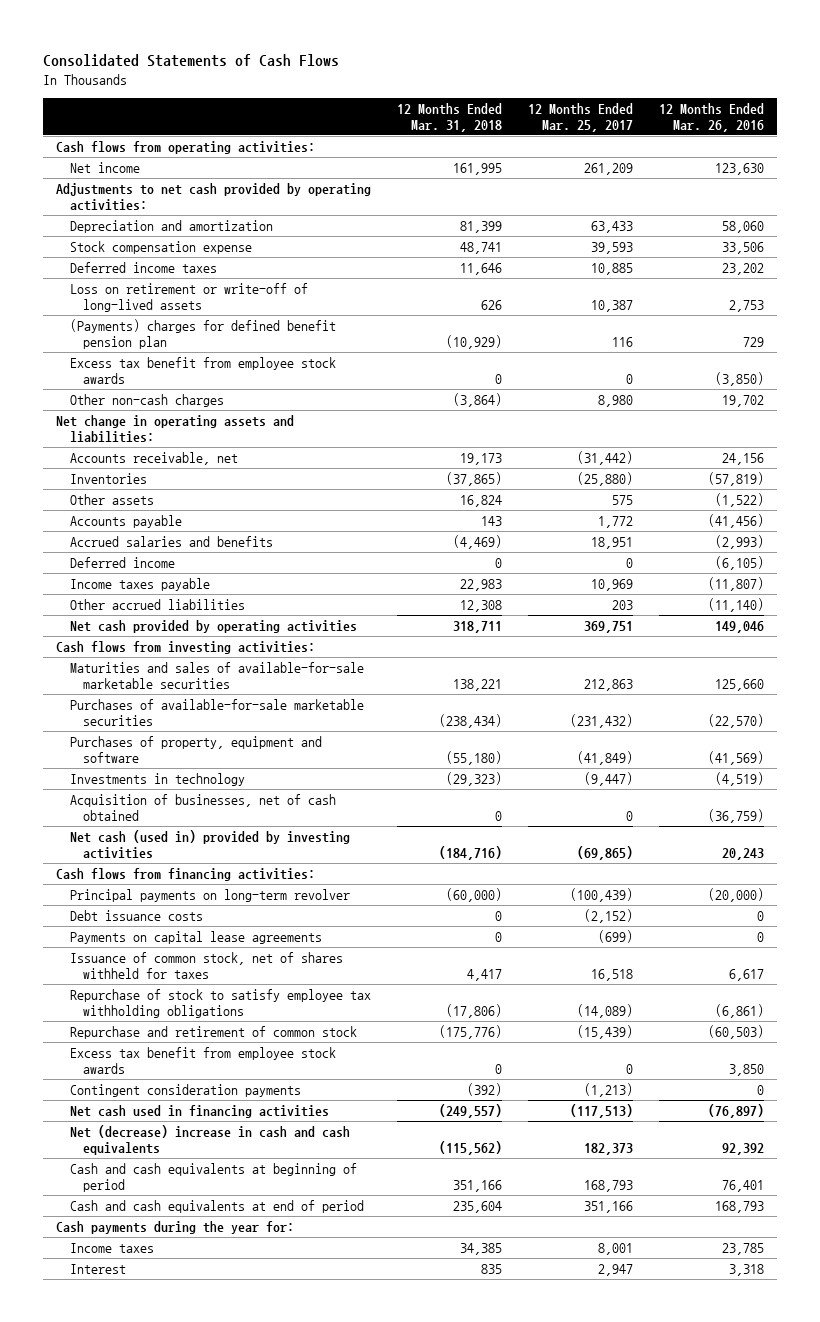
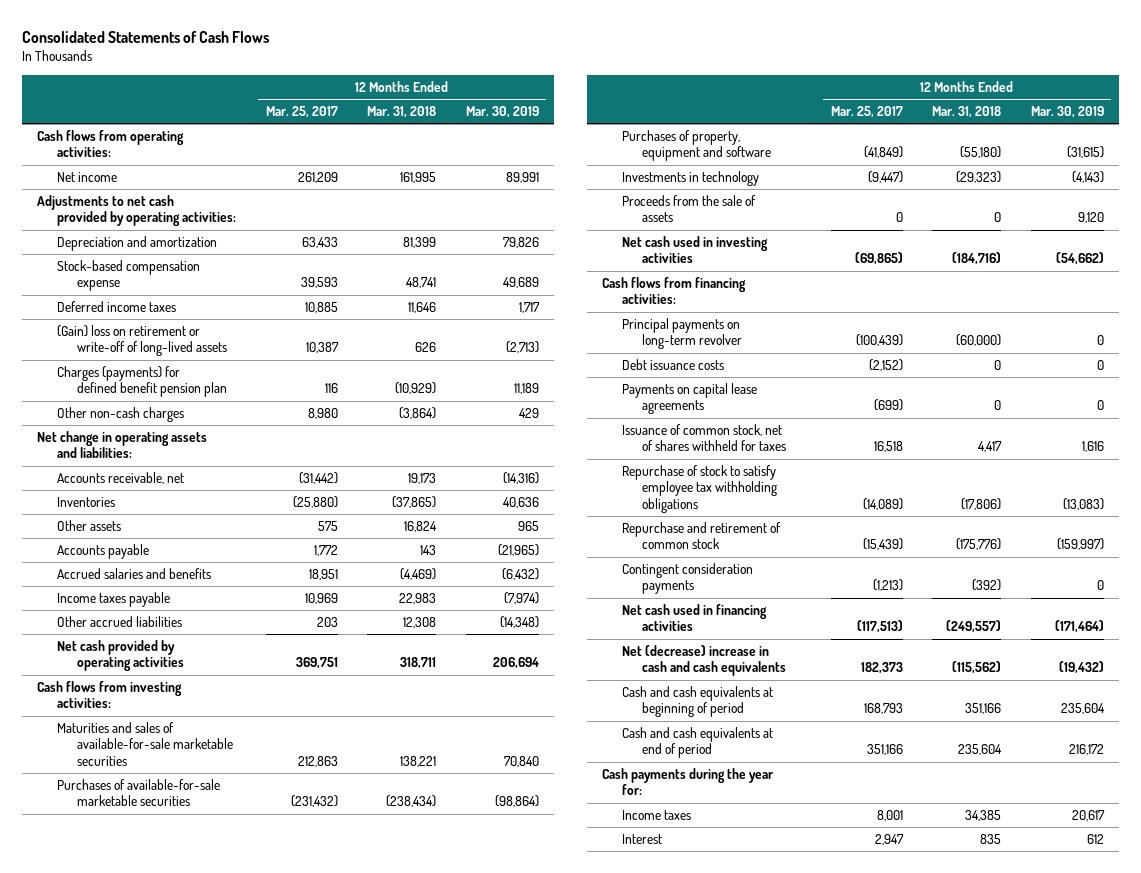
- | 12 Months Ended Mar. 31, 2018 | 12 Months Ended Mar. 25, 2017 | 12 Months Ended Mar. 26, 2016
+ | 12 Months Ended Mar. 25, 2017 | 12 Months Ended Mar. 31, 2018 | 12 Months Ended Mar. 30, 2019
- Stock compensation expense | 48,741 | 39,593 | 33,506
+ Stock-based compensation expense | 39,593 | 48,741 | 49,689
- Loss on retirement or write-off of long-lived assets | 626 | 10,387 | 2,753
- (Payments) charges for defined benefit pension plan | (10,929) | 116 | 729
- Excess tax benefit from employee stock awards | 0 | 0 | (3,850)
+ (Gain) loss on retirement or write-off of long-lived assets | 10,387 | 626 | (2,713)
+ Charges (payments) for defined benefit pension plan | 116 | (10,929) | 11,189
- Deferred income | 0 | 0 | (6,105)
- Acquisition of businesses, net of cash obtained | 0 | 0 | (36,759)
- Net cash (used in) provided by investing activities | (184,716) | (69,865) | 20,243
+ Proceeds from the sale of assets | 0 | 0 | 9,120
+ Net cash used in investing activities | (69,865) | (184,716) | (54,662)
- Excess tax benefit from employee stock awards | 0 | 0 | 3,850

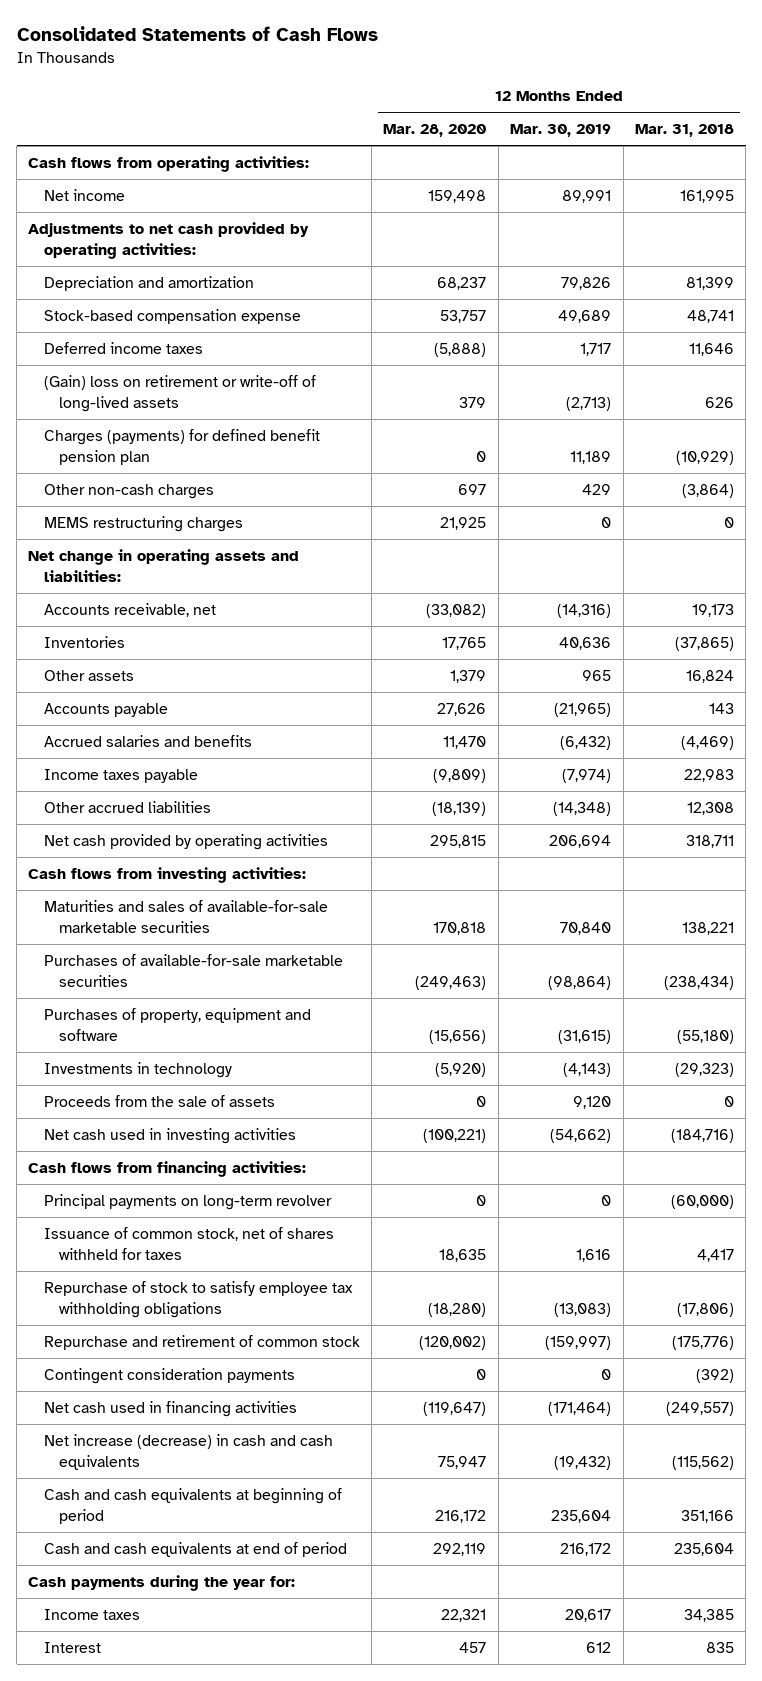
- | 12 Months Ended Mar. 25, 2017 | 12 Months Ended Mar. 31, 2018 | 12 Months Ended Mar. 30, 2019
+ | 12 Months Ended Mar. 28, 2020 | 12 Months Ended Mar. 30, 2019 | 12 Months Ended Mar. 31, 2018
+ MEMS restructuring charges | 21,925 | 0 | 0
- Debt issuance costs | (2,152) | 0 | 0
- Payments on capital lease agreements | (699) | 0 | 0
- Net (decrease) increase in cash and cash equivalents | 182,373 | (115,562) | (19,432)
+ Net increase (decrease) in cash and cash equivalents | 75,947 | (19,432) | (115,562)

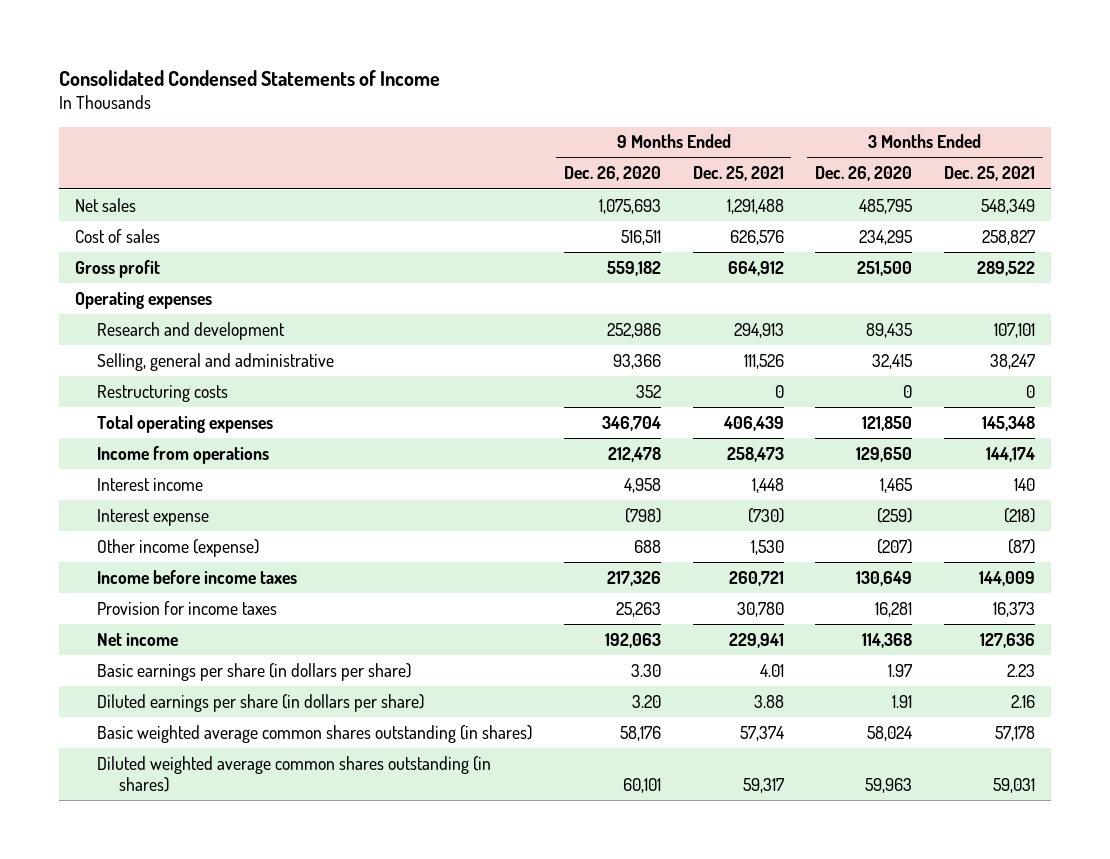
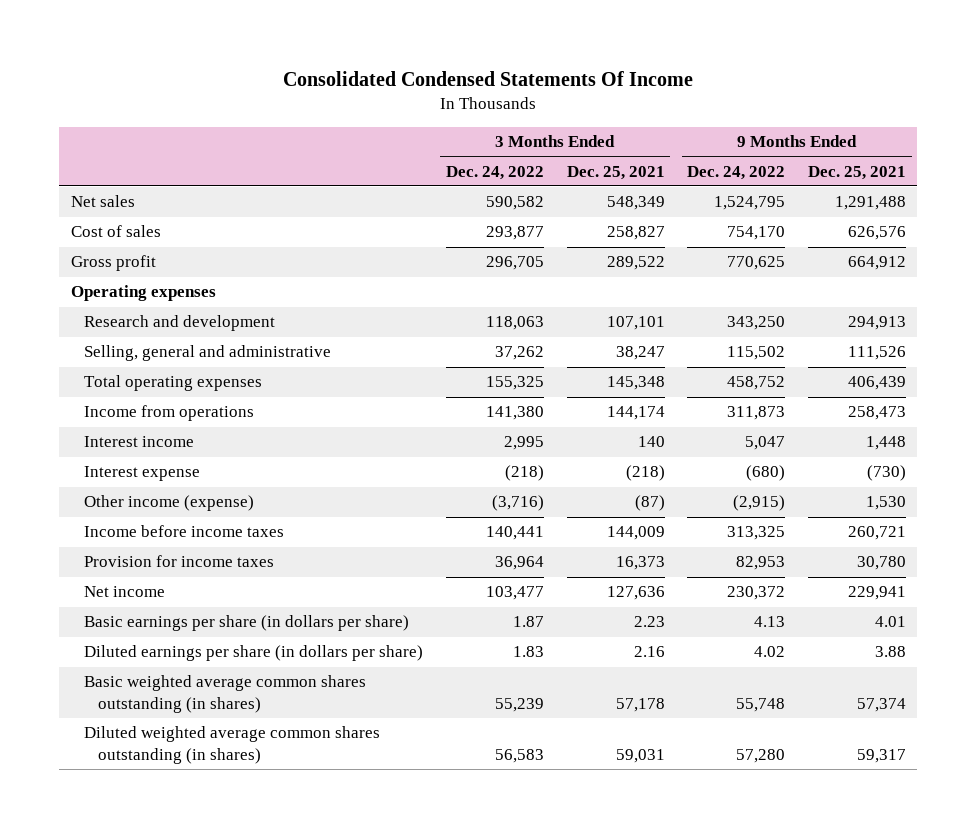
- Consolidated Condensed Statements of Income
+ Consolidated Condensed Statements Of Income
- | 9 Months Ended Dec. 26, 2020 | 9 Months Ended Dec. 25, 2021 | 3 Months Ended Dec. 26, 2020 | 3 Months Ended Dec. 25, 2021
+ | 3 Months Ended Dec. 24, 2022 | 3 Months Ended Dec. 25, 2021 | 9 Months Ended Dec. 24, 2022 | 9 Months Ended Dec. 25, 2021
- Restructuring costs | 352 | 0 | 0 | 0

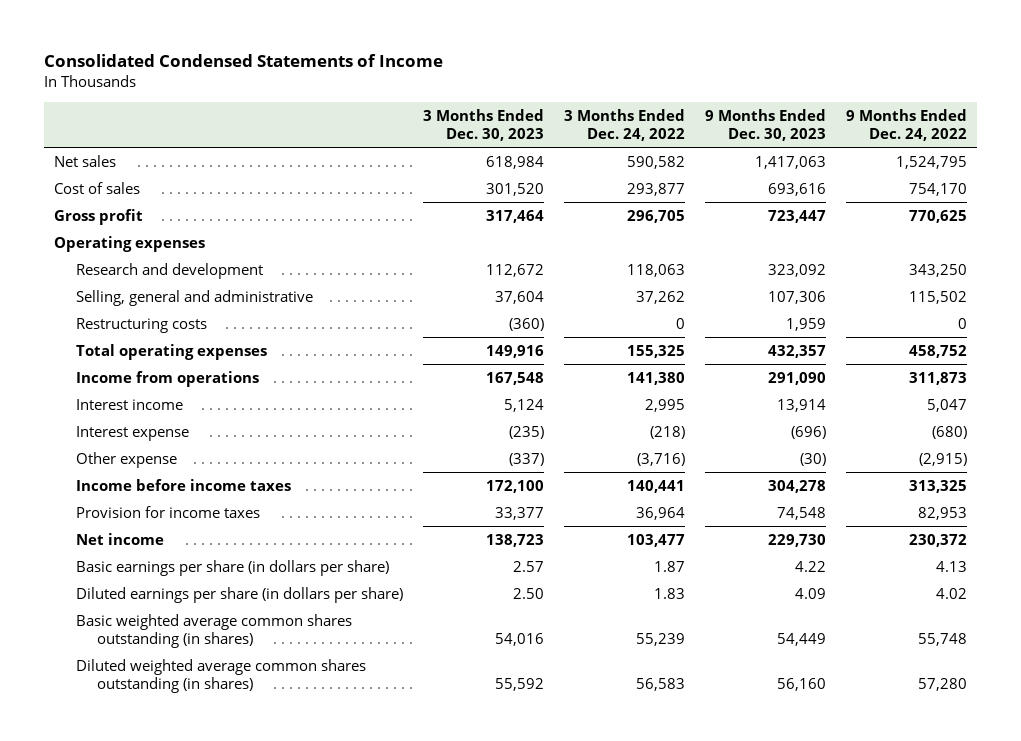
- Consolidated Condensed Statements Of Income
+ Consolidated Condensed Statements of Income
- | 3 Months Ended Dec. 24, 2022 | 3 Months Ended Dec. 25, 2021 | 9 Months Ended Dec. 24, 2022 | 9 Months Ended Dec. 25, 2021
+ | 3 Months Ended Dec. 30, 2023 | 3 Months Ended Dec. 24, 2022 | 9 Months Ended Dec. 30, 2023 | 9 Months Ended Dec. 24, 2022
+ Restructuring costs | (360) | 0 | 1,959 | 0
- Other income (expense) | (3,716) | (87) | (2,915) | 1,530
+ Other expense | (337) | (3,716) | (30) | (2,915)

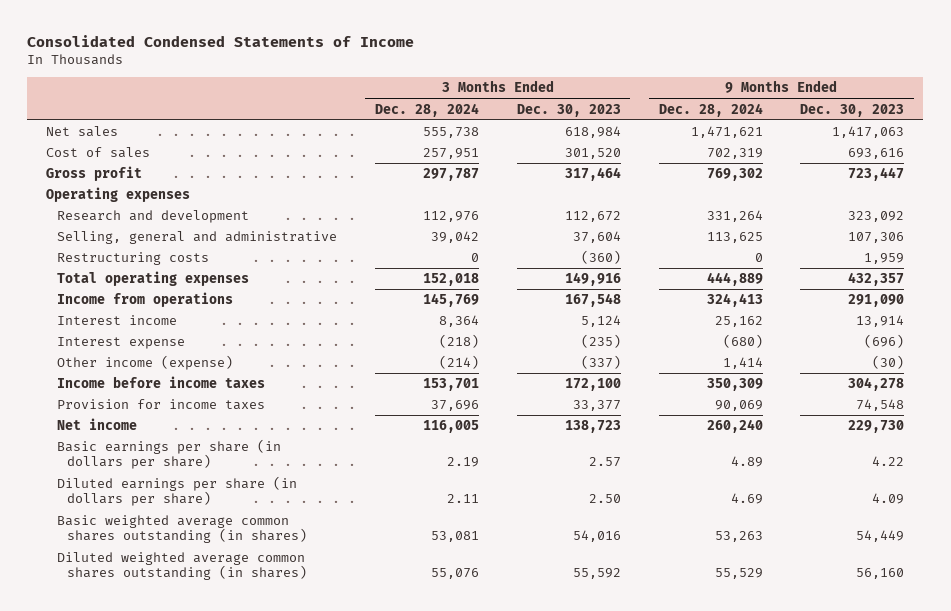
- | 3 Months Ended Dec. 30, 2023 | 3 Months Ended Dec. 24, 2022 | 9 Months Ended Dec. 30, 2023 | 9 Months Ended Dec. 24, 2022
+ | 3 Months Ended Dec. 28, 2024 | 3 Months Ended Dec. 30, 2023 | 9 Months Ended Dec. 28, 2024 | 9 Months Ended Dec. 30, 2023
- Other expense | (337) | (3,716) | (30) | (2,915)
+ Other income (expense) | (214) | (337) | 1,414 | (30)

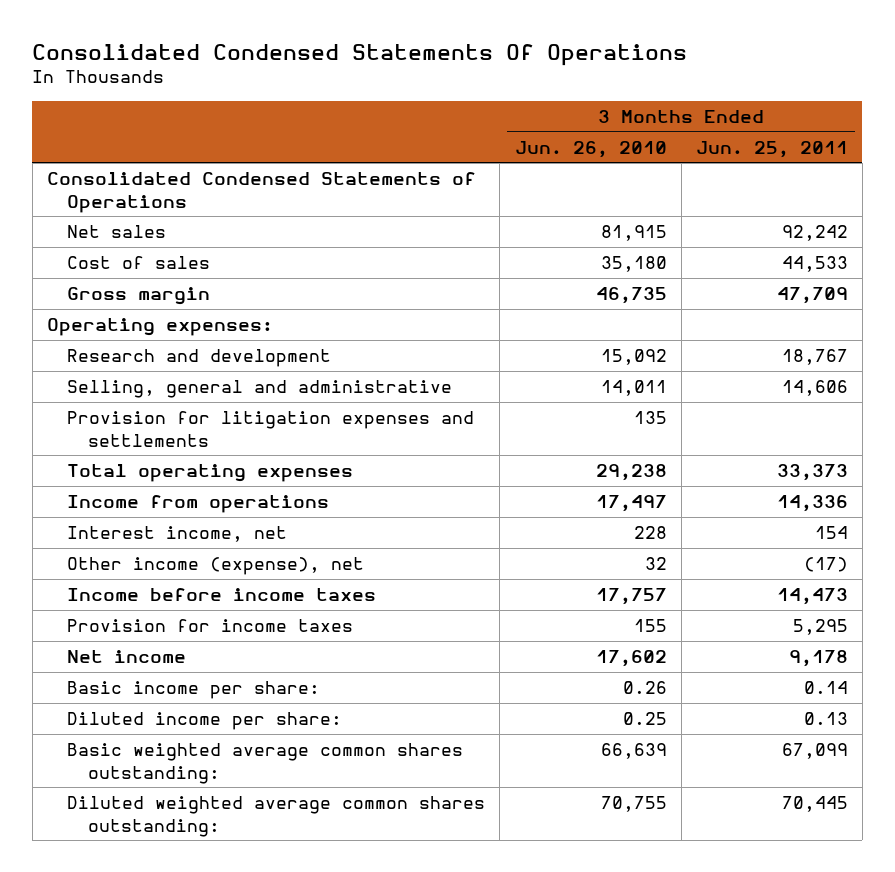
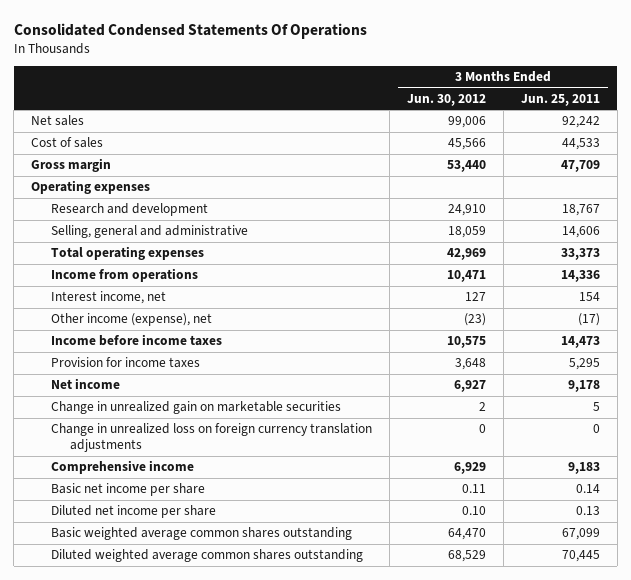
- | 3 Months Ended Jun. 26, 2010 | 3 Months Ended Jun. 25, 2011
+ | 3 Months Ended Jun. 30, 2012 | 3 Months Ended Jun. 25, 2011
- Consolidated Condensed Statements of Operations
- Operating expenses:
+ Operating expenses
- Provision for litigation expenses and settlements | 135 |
- Basic income per share: | 0.26 | 0.14
- Diluted income per share: | 0.25 | 0.13
- Basic weighted average common shares outstanding: | 66,639 | 67,099
- Diluted weighted average common shares outstanding: | 70,755 | 70,445
+ Change in unrealized gain on marketable securities | 2 | 5
+ Change in unrealized loss on foreign currency translation adjustments | 0 | 0
+ Comprehensive income | 6,929 | 9,183
+ Basic net income per share | 0.11 | 0.14
+ Diluted net income per share | 0.10 | 0.13
+ Basic weighted average common shares outstanding | 64,470 | 67,099
+ Diluted weighted average common shares outstanding | 68,529 | 70,445

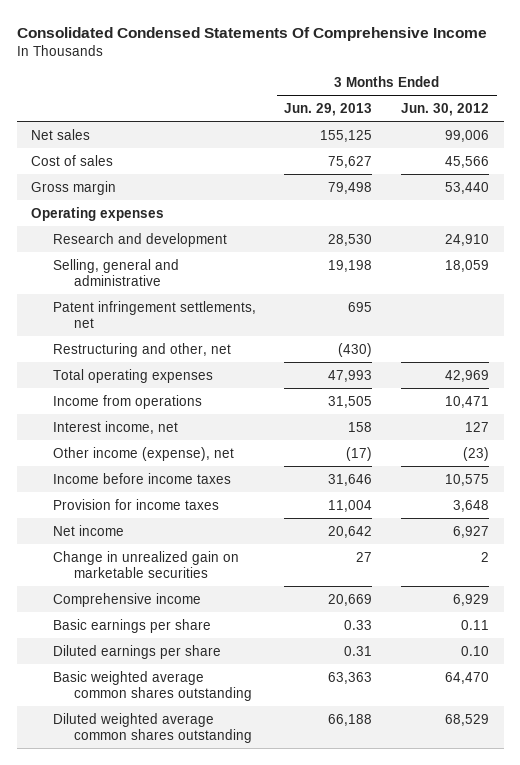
- Consolidated Condensed Statements Of Operations
+ Consolidated Condensed Statements Of Comprehensive Income
- | 3 Months Ended Jun. 30, 2012 | 3 Months Ended Jun. 25, 2011
+ | 3 Months Ended Jun. 29, 2013 | 3 Months Ended Jun. 30, 2012
+ Patent infringement settlements, net | 695 |
+ Restructuring and other, net | (430) |
- Change in unrealized loss on foreign currency translation adjustments | 0 | 0
- Basic net income per share | 0.11 | 0.14
- Diluted net income per share | 0.10 | 0.13
+ Basic earnings per share | 0.33 | 0.11
+ Diluted earnings per share | 0.31 | 0.10

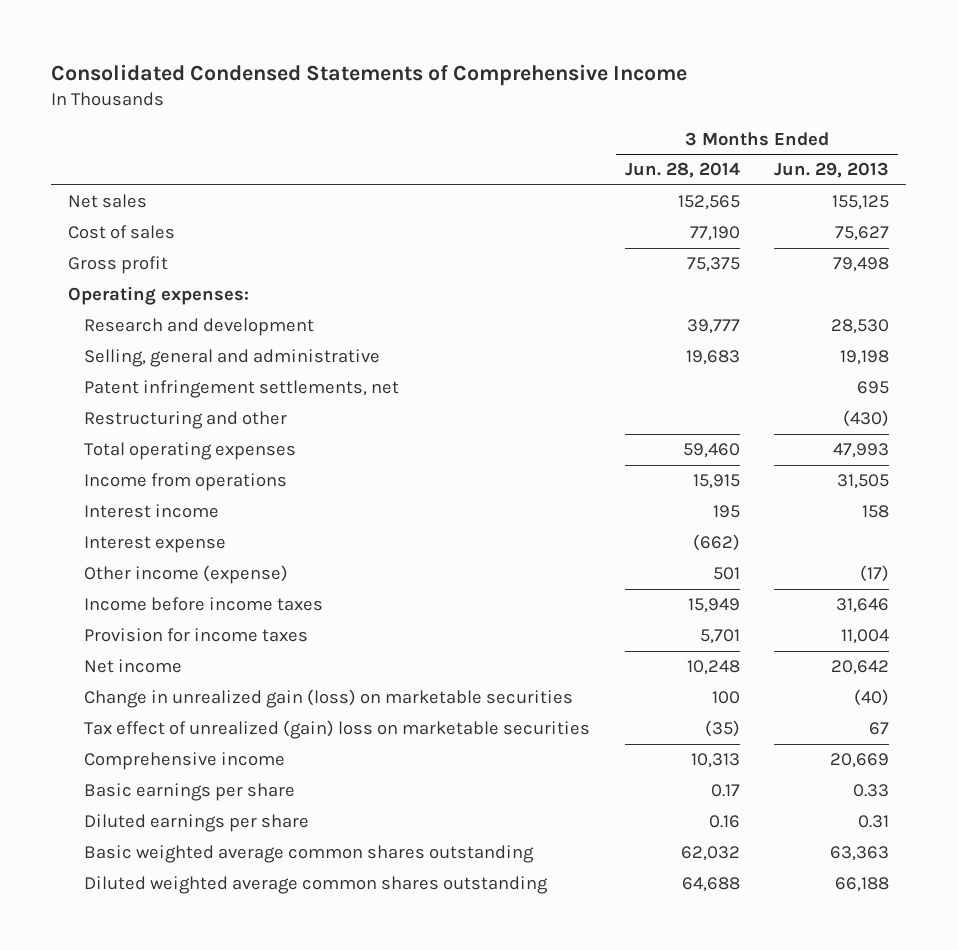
- Consolidated Condensed Statements Of Comprehensive Income
+ Consolidated Condensed Statements of Comprehensive Income
- | 3 Months Ended Jun. 29, 2013 | 3 Months Ended Jun. 30, 2012
+ | 3 Months Ended Jun. 28, 2014 | 3 Months Ended Jun. 29, 2013
- Gross margin | 79,498 | 53,440
- Operating expenses
+ Gross profit | 75,375 | 79,498
+ Operating expenses:
- Restructuring and other, net | (430) |
+ Restructuring and other | | (430)
- Interest income, net | 158 | 127
- Other income (expense), net | (17) | (23)
+ Interest income | 195 | 158
+ Interest expense | (662) |
+ Other income (expense) | 501 | (17)
- Change in unrealized gain on marketable securities | 27 | 2
+ Change in unrealized gain (loss) on marketable securities | 100 | (40)
+ Tax effect of unrealized (gain) loss on marketable securities | (35) | 67

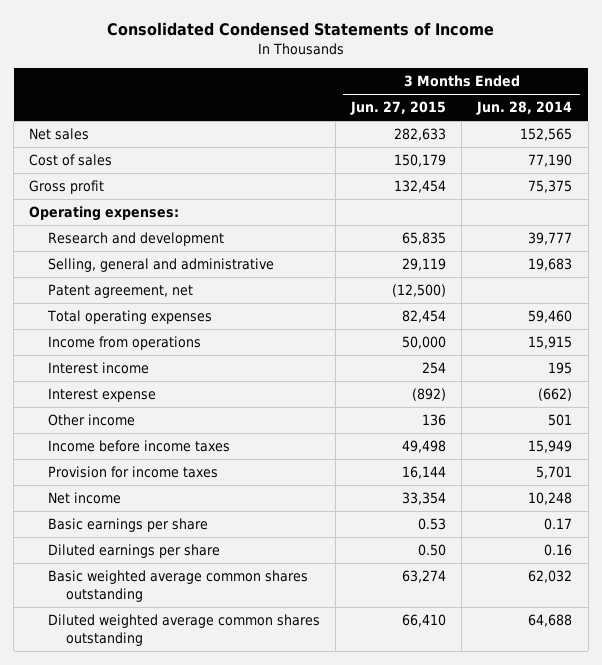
- Consolidated Condensed Statements of Comprehensive Income
+ Consolidated Condensed Statements of Income
- | 3 Months Ended Jun. 28, 2014 | 3 Months Ended Jun. 29, 2013
+ | 3 Months Ended Jun. 27, 2015 | 3 Months Ended Jun. 28, 2014
- Patent infringement settlements, net | | 695
- Restructuring and other | | (430)
+ Patent agreement, net | (12,500) |
- Other income (expense) | 501 | (17)
+ Other income | 136 | 501
- Change in unrealized gain (loss) on marketable securities | 100 | (40)
- Tax effect of unrealized (gain) loss on marketable securities | (35) | 67
- Comprehensive income | 10,313 | 20,669

